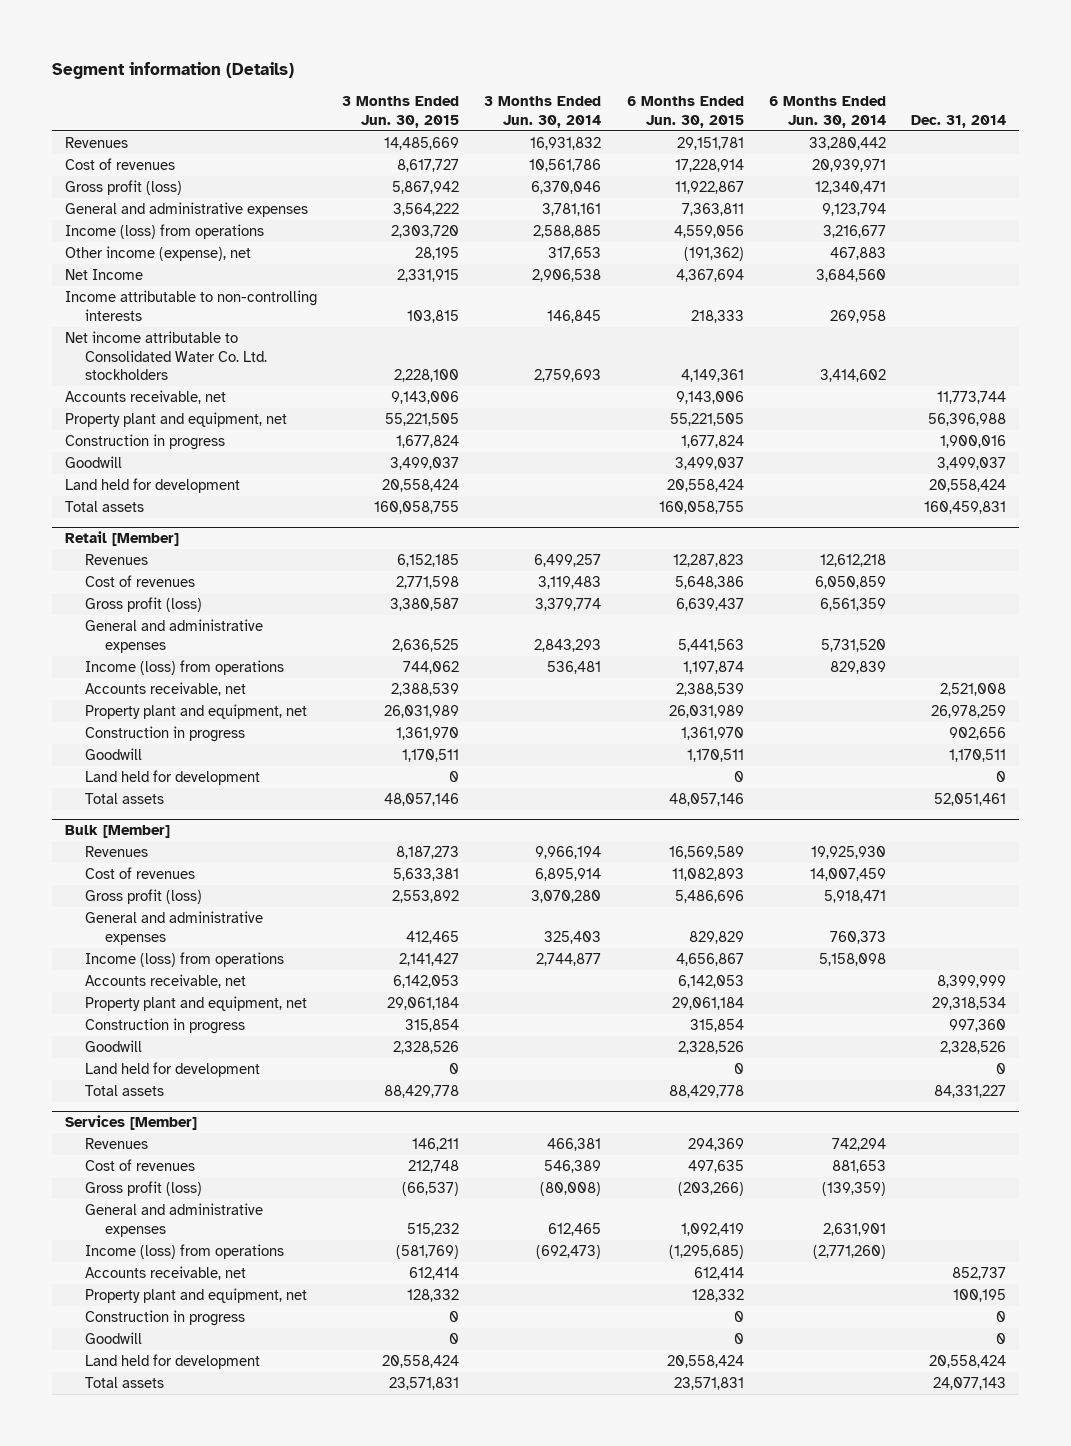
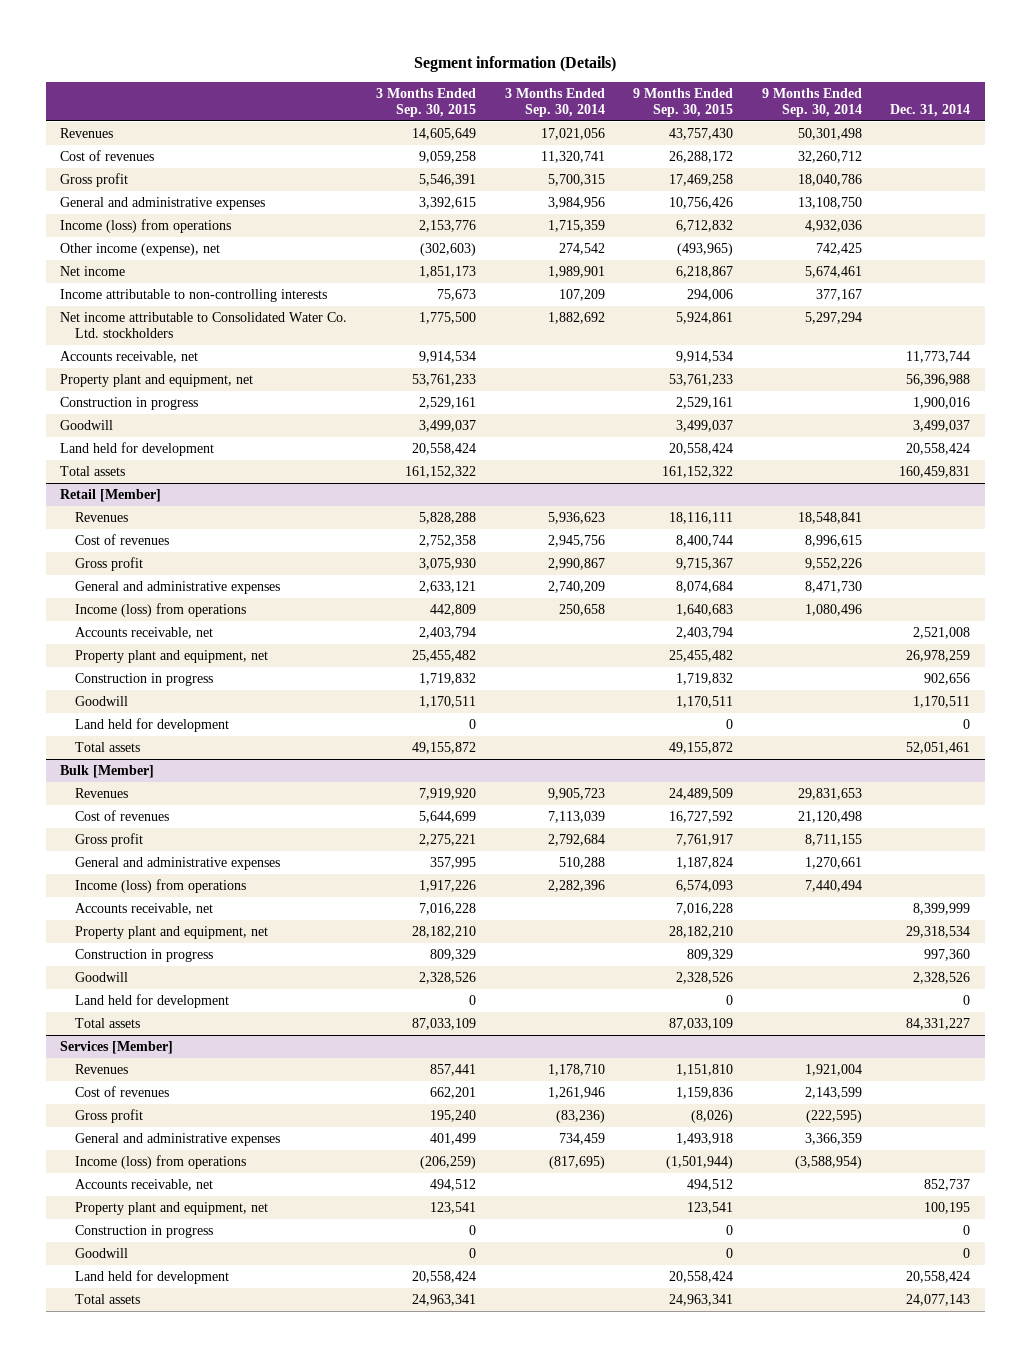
- | 3 Months Ended Jun. 30, 2015 | 3 Months Ended Jun. 30, 2014 | 6 Months Ended Jun. 30, 2015 | 6 Months Ended Jun. 30, 2014 | Dec. 31, 2014
+ | 3 Months Ended Sep. 30, 2015 | 3 Months Ended Sep. 30, 2014 | 9 Months Ended Sep. 30, 2015 | 9 Months Ended Sep. 30, 2014 | Dec. 31, 2014
- Gross profit (loss) | 5,867,942 | 6,370,046 | 11,922,867 | 12,340,471 |
+ Gross profit | 5,546,391 | 5,700,315 | 17,469,258 | 18,040,786 |
- Net Income | 2,331,915 | 2,906,538 | 4,367,694 | 3,684,560 |
+ Net income | 1,851,173 | 1,989,901 | 6,218,867 | 5,674,461 |
@ Retail [Member]
- Gross profit (loss) | 3,380,587 | 3,379,774 | 6,639,437 | 6,561,359 |
+ Gross profit | 3,075,930 | 2,990,867 | 9,715,367 | 9,552,226 |
@ Bulk [Member]
- Gross profit (loss) | 2,553,892 | 3,070,280 | 5,486,696 | 5,918,471 |
+ Gross profit | 2,275,221 | 2,792,684 | 7,761,917 | 8,711,155 |
@ Services [Member]
- Gross profit (loss) | (66,537) | (80,008) | (203,266) | (139,359) |
+ Gross profit | 195,240 | (83,236) | (8,026) | (222,595) |

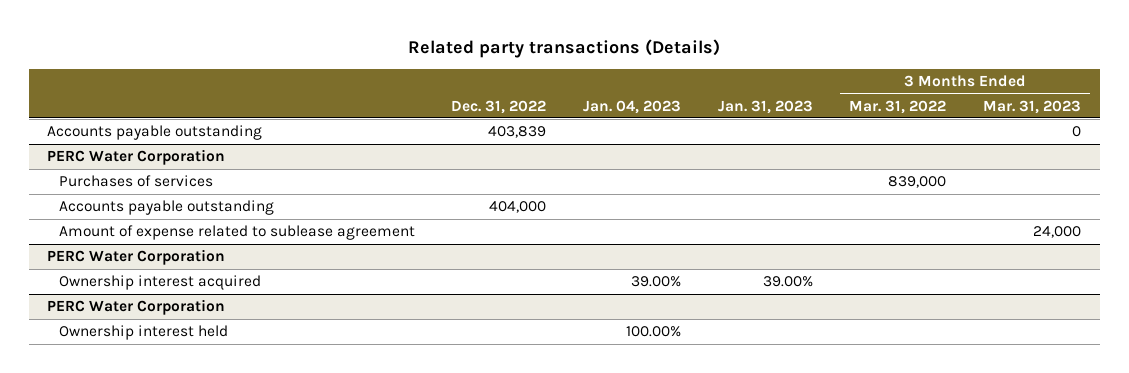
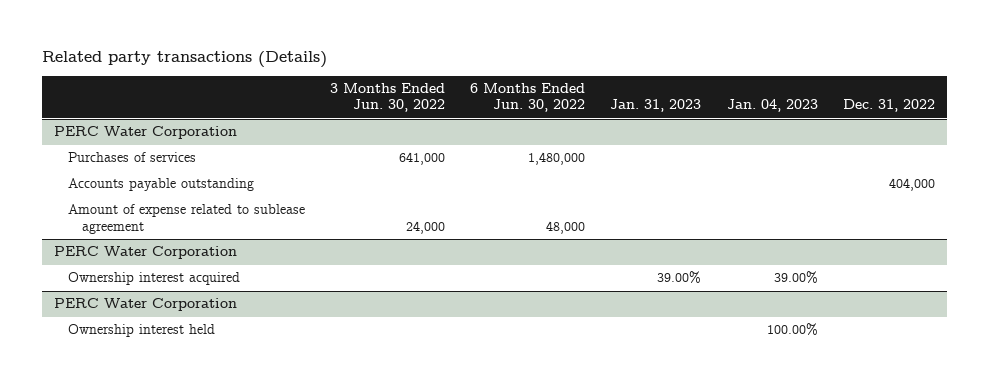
- | Dec. 31, 2022 | Jan. 04, 2023 | Jan. 31, 2023 | 3 Months Ended Mar. 31, 2022 | 3 Months Ended Mar. 31, 2023
+ | 3 Months Ended Jun. 30, 2022 | 6 Months Ended Jun. 30, 2022 | Jan. 31, 2023 | Jan. 04, 2023 | Dec. 31, 2022
- Accounts payable outstanding | 403,839 | | | | 0

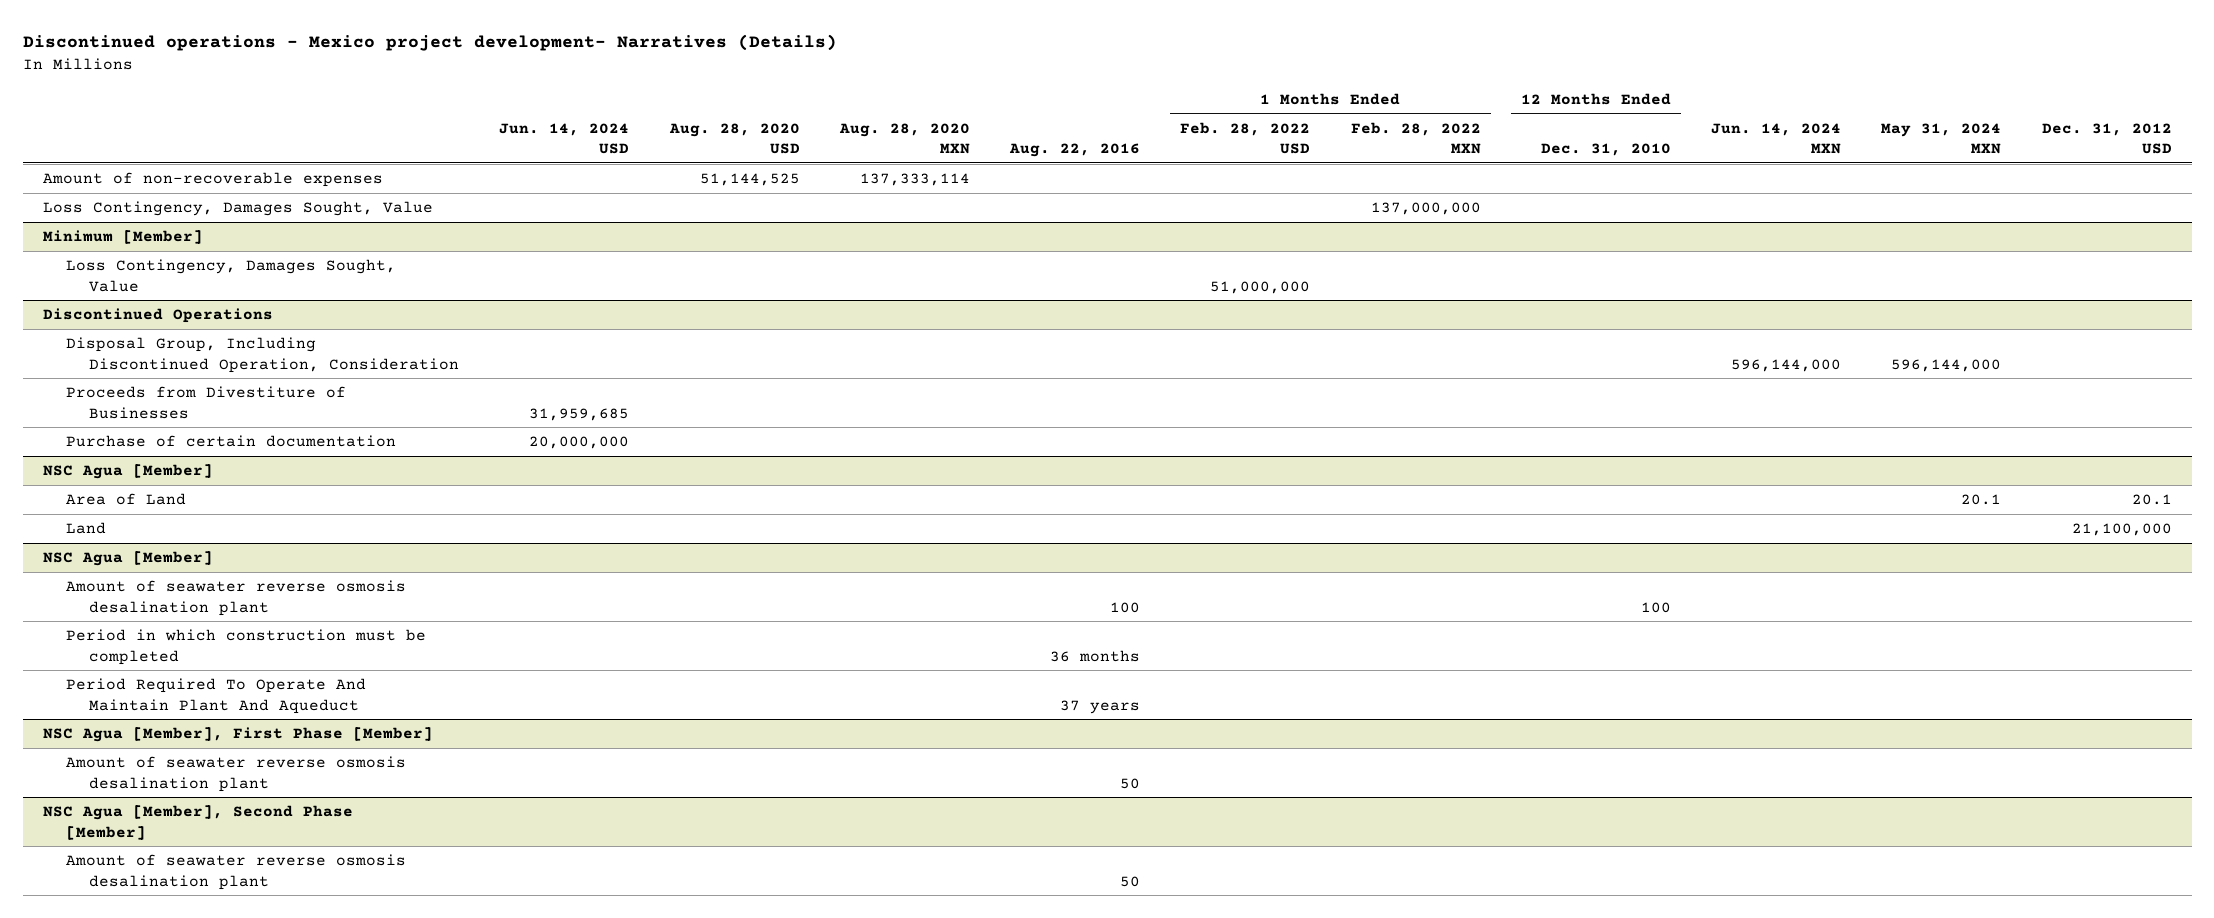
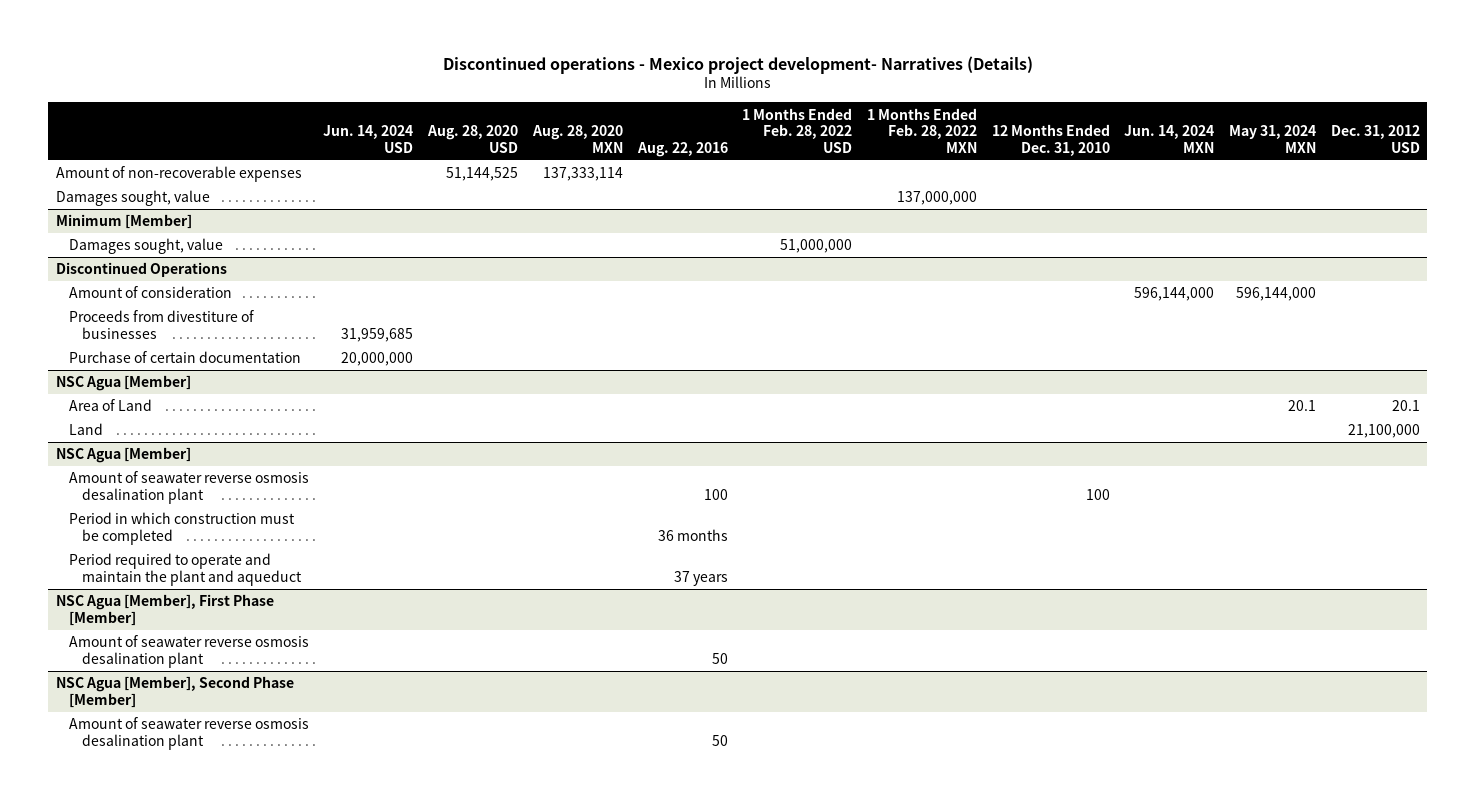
- Loss Contingency, Damages Sought, Value | | | | | | 137,000,000 | | | |
+ Damages sought, value | | | | | | 137,000,000 | | | |
@ Minimum [Member]
- Loss Contingency, Damages Sought, Value | | | | | 51,000,000 | | | | |
+ Damages sought, value | | | | | 51,000,000 | | | | |
@ Discontinued Operations
- Disposal Group, Including Discontinued Operation, Consideration | | | | | | | | 596,144,000 | 596,144,000 |
- Proceeds from Divestiture of Businesses | 31,959,685 | | | | | | | | |
+ Amount of consideration | | | | | | | | 596,144,000 | 596,144,000 |
+ Proceeds from divestiture of businesses | 31,959,685 | | | | | | | | |
@ NSC Agua [Member]
- Period Required To Operate And Maintain Plant And Aqueduct | | | | 37 years | | | | | |
+ Period required to operate and maintain the plant and aqueduct | | | | 37 years | | | | | |

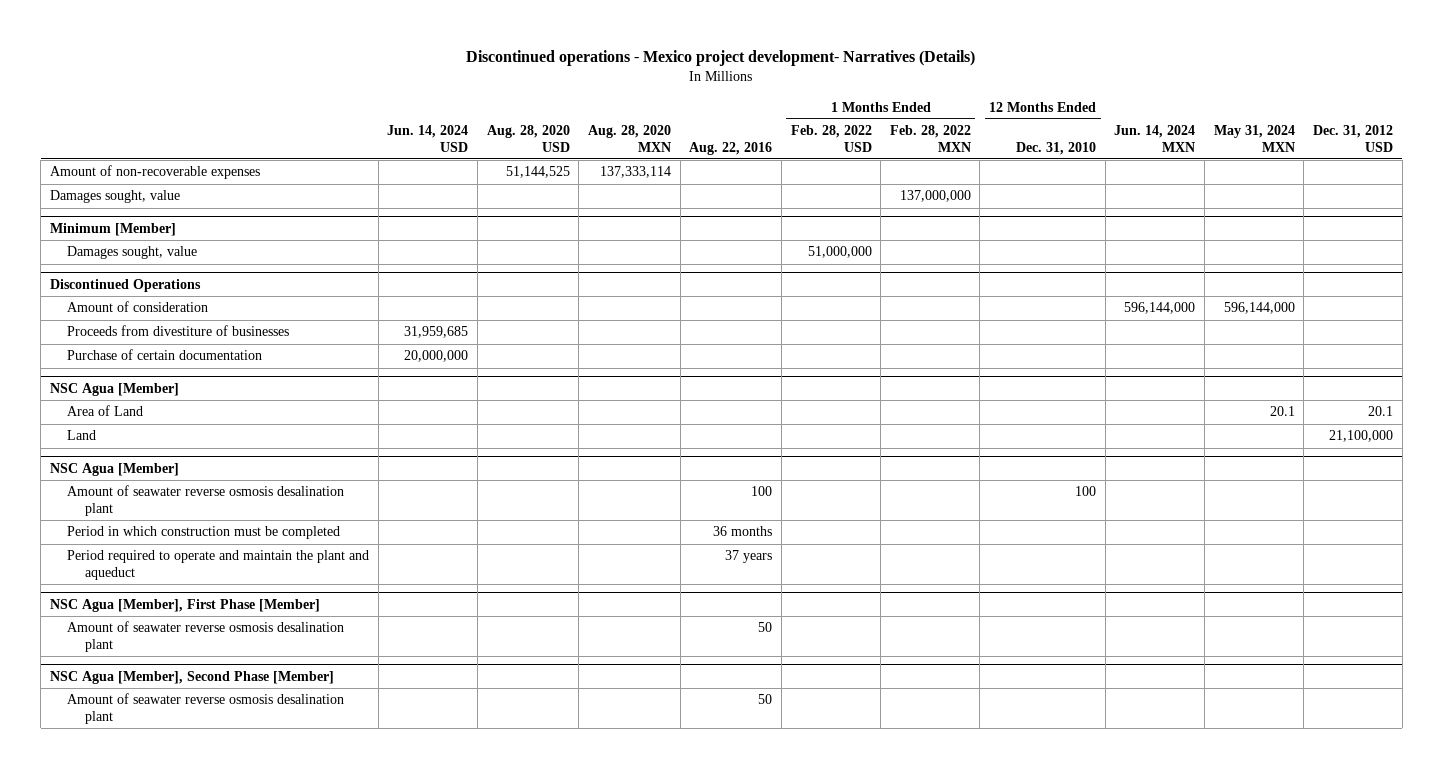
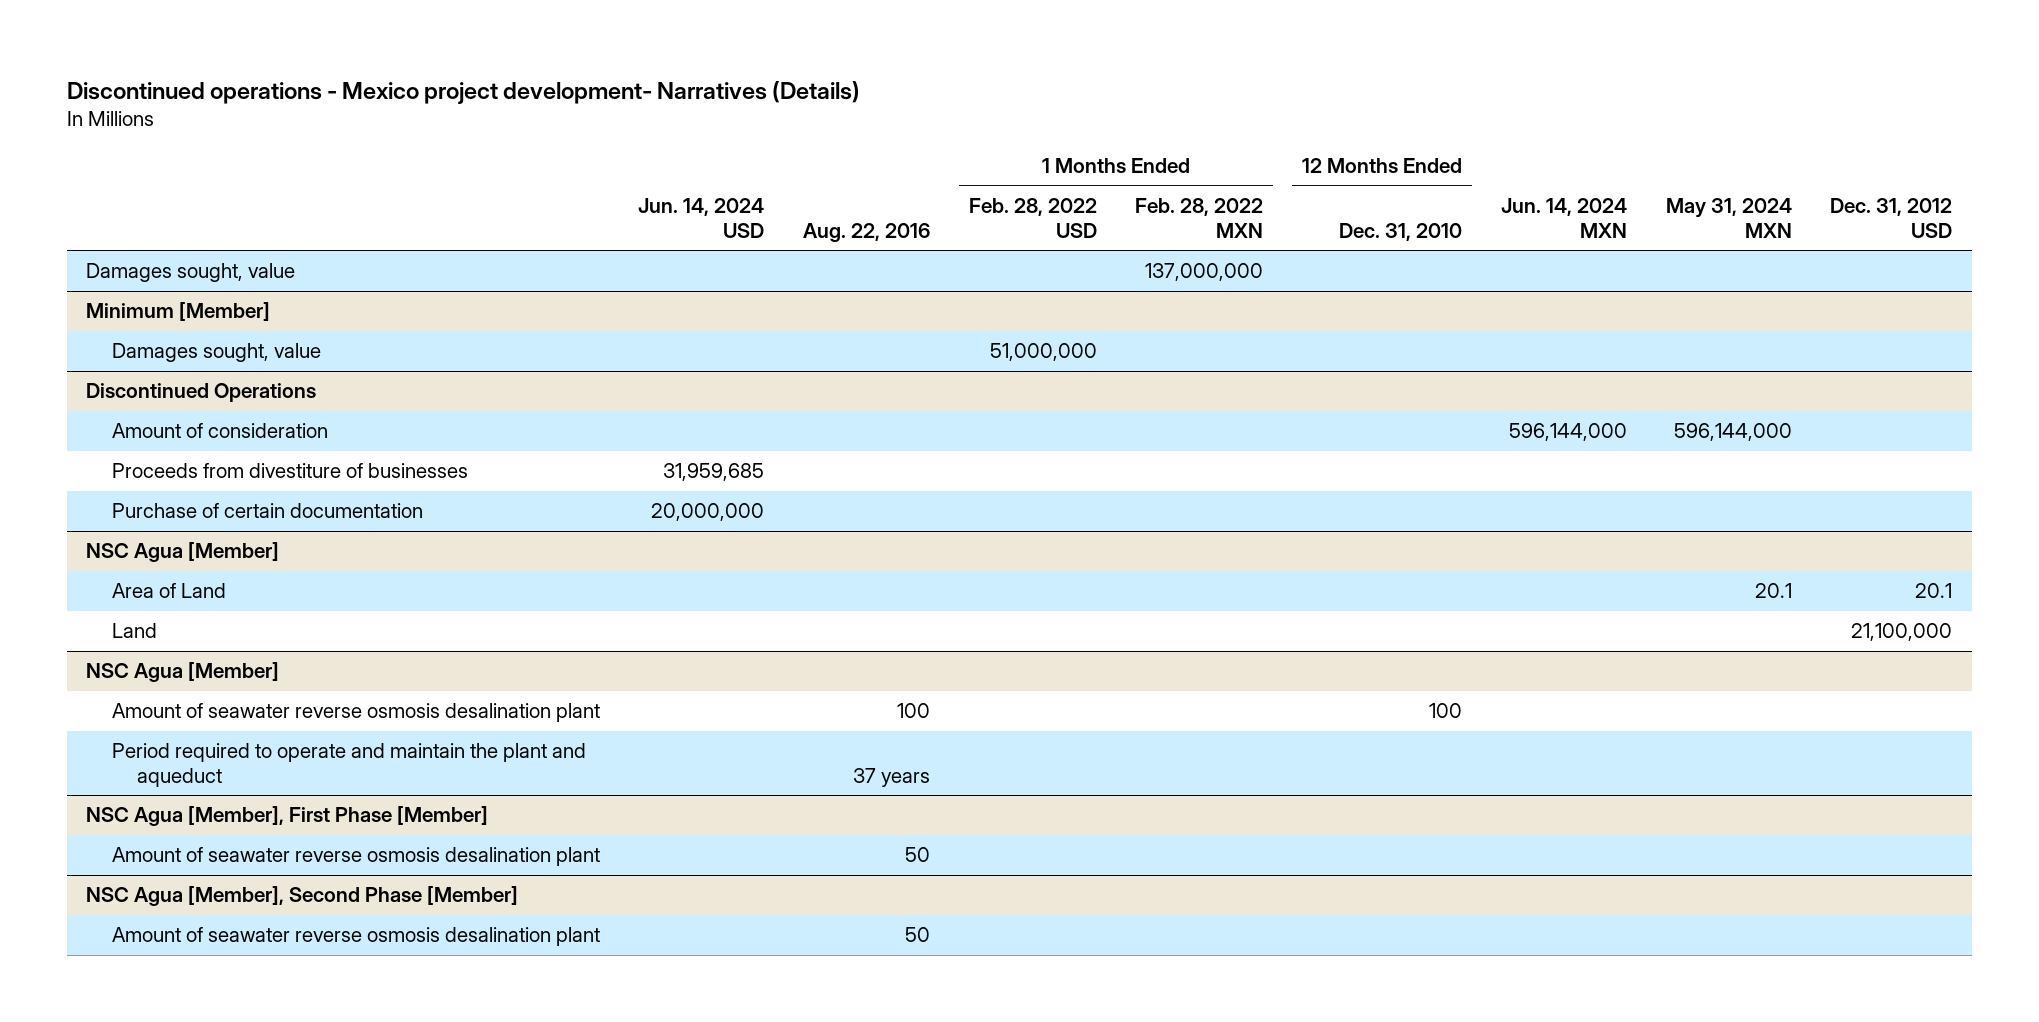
- | Jun. 14, 2024 USD | Aug. 28, 2020 USD | Aug. 28, 2020 MXN | Aug. 22, 2016 | 1 Months Ended Feb. 28, 2022 USD | 1 Months Ended Feb. 28, 2022 MXN | 12 Months Ended Dec. 31, 2010 | Jun. 14, 2024 MXN | May 31, 2024 MXN | Dec. 31, 2012 USD
+ | Jun. 14, 2024 USD | Aug. 22, 2016 | 1 Months Ended Feb. 28, 2022 USD | 1 Months Ended Feb. 28, 2022 MXN | 12 Months Ended Dec. 31, 2010 | Jun. 14, 2024 MXN | May 31, 2024 MXN | Dec. 31, 2012 USD
- Amount of non-recoverable expenses | | 51,144,525 | 137,333,114 | | | | | | |
@ NSC Agua [Member]
- Period in which construction must be completed | | | | 36 months | | | | | |

